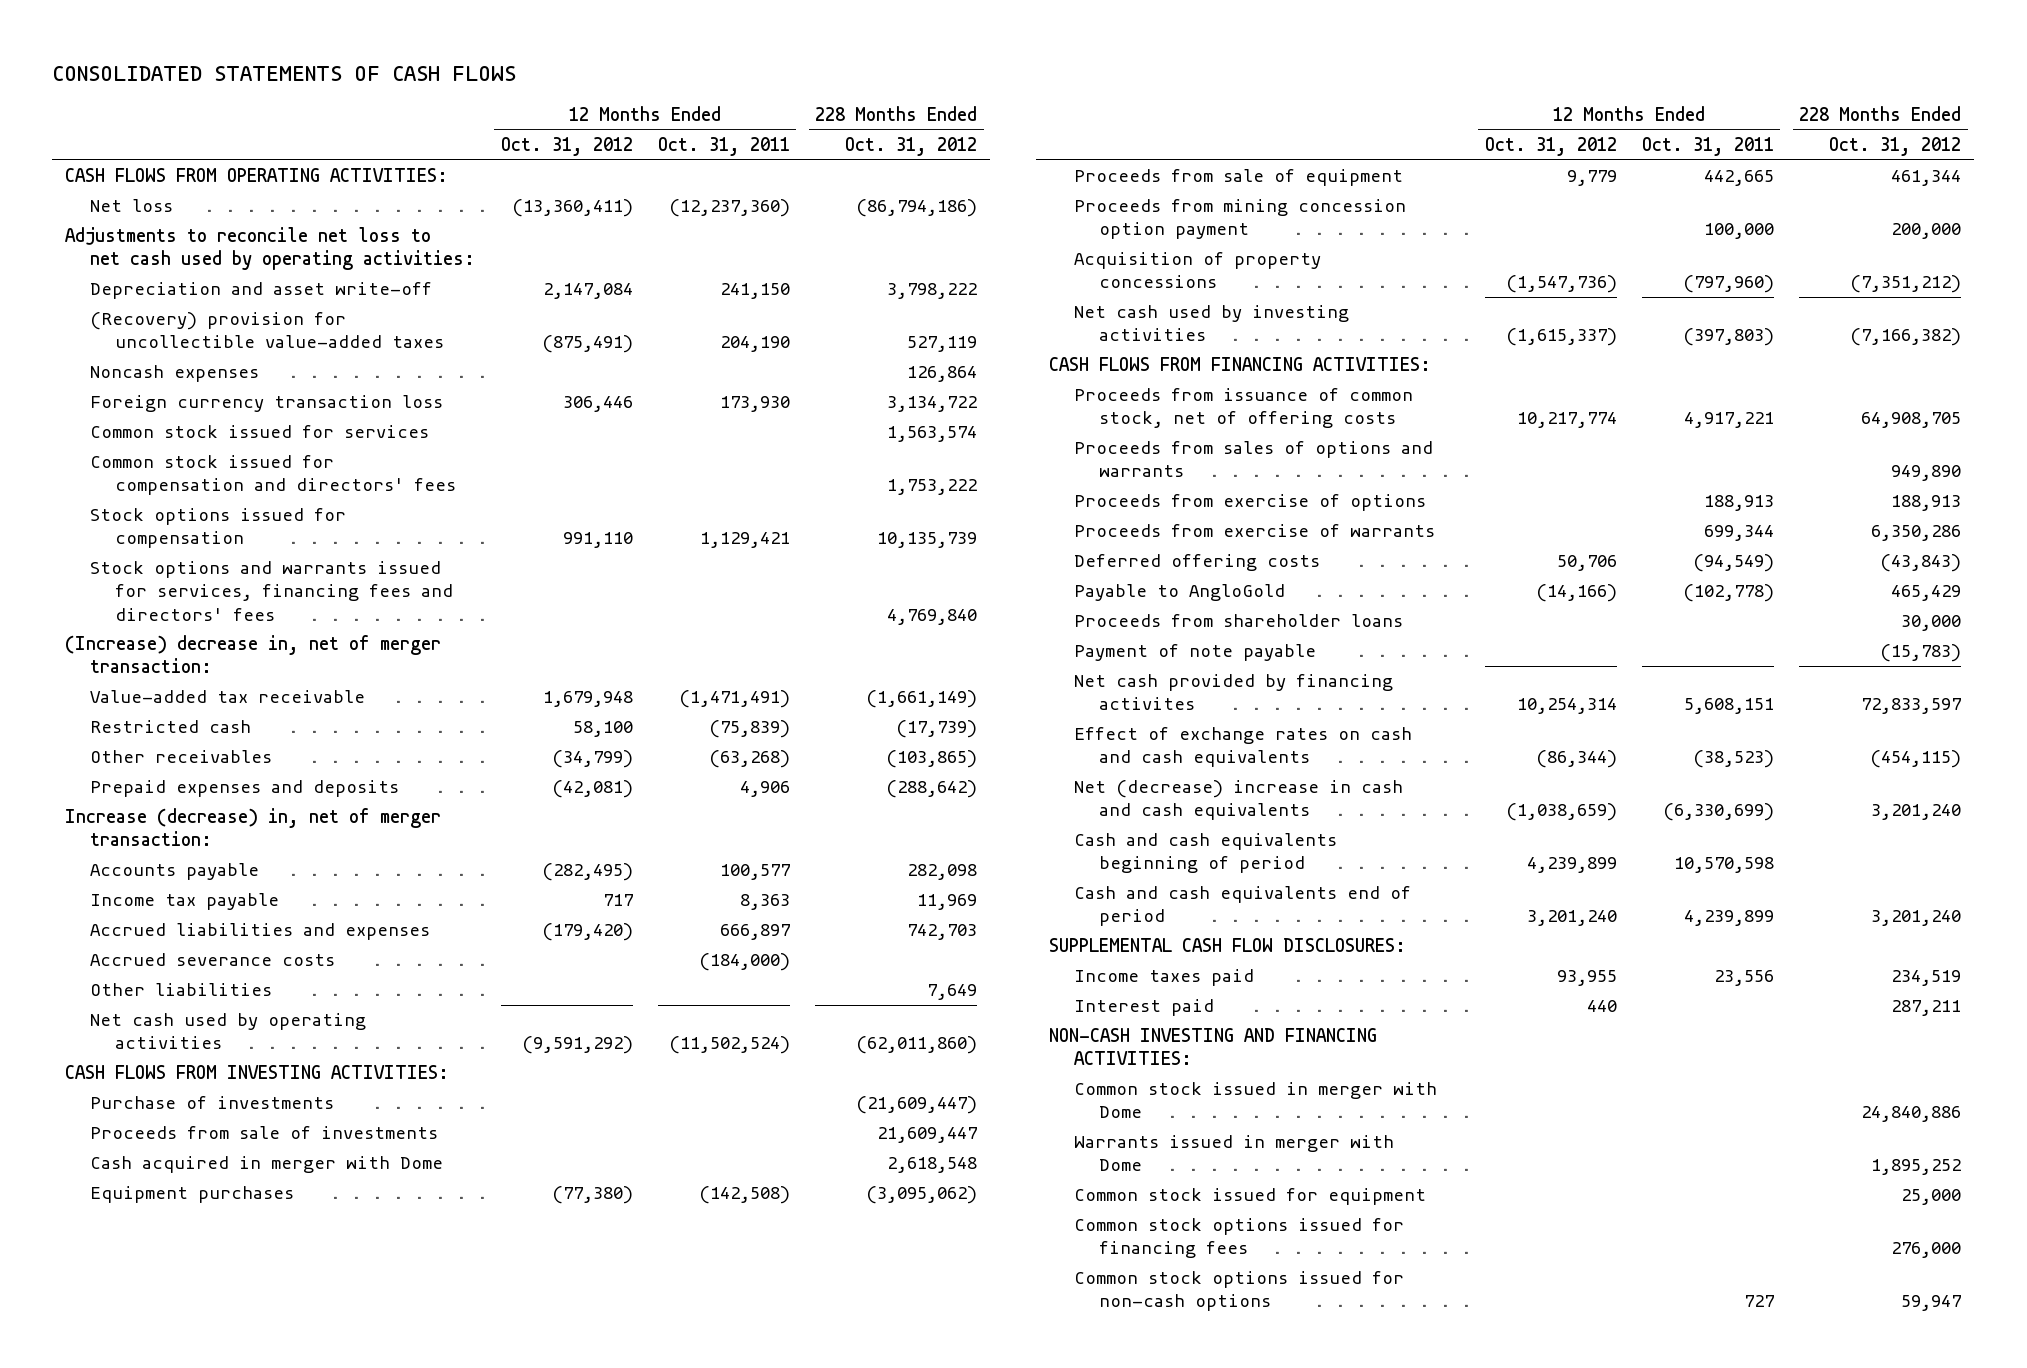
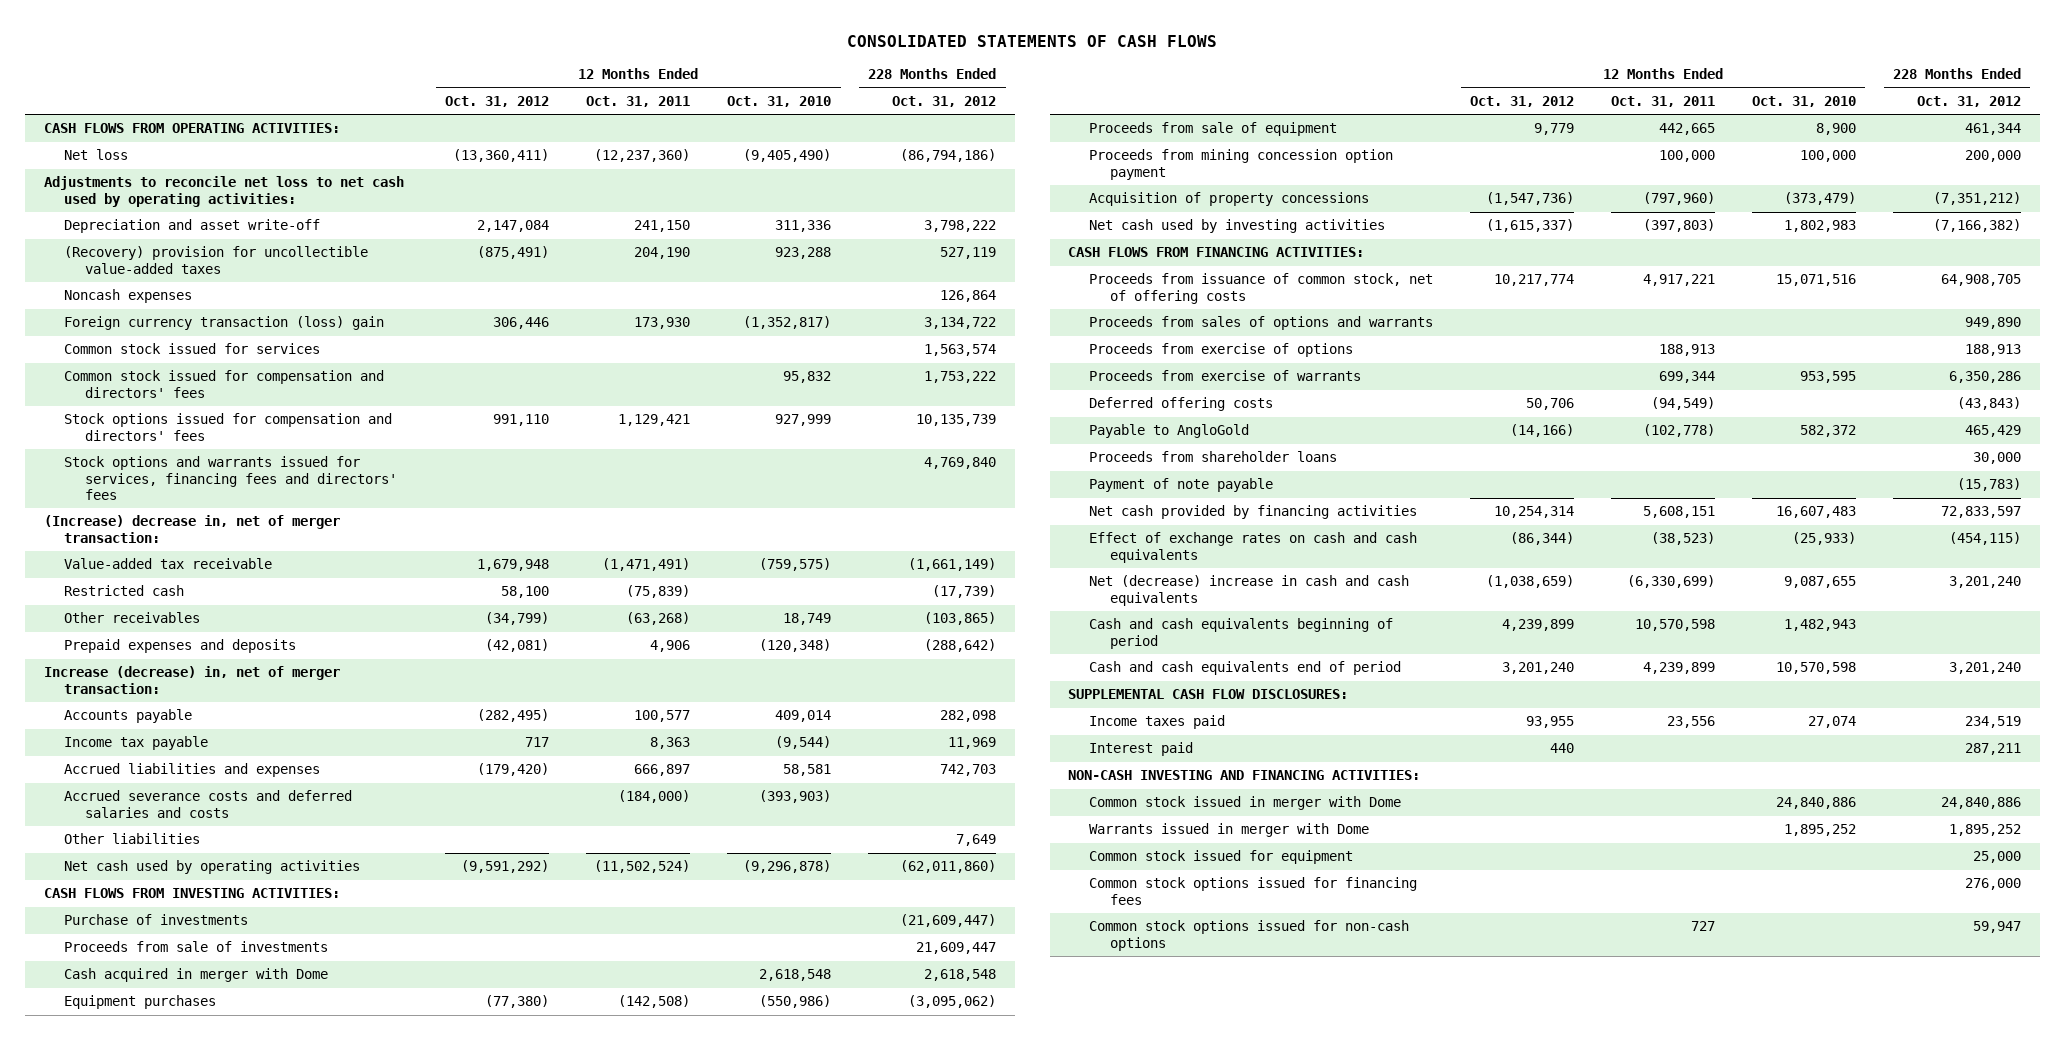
- | 12 Months Ended Oct. 31, 2012 | 12 Months Ended Oct. 31, 2011 | 228 Months Ended Oct. 31, 2012
+ | 12 Months Ended Oct. 31, 2012 | 12 Months Ended Oct. 31, 2011 | 12 Months Ended Oct. 31, 2010 | 228 Months Ended Oct. 31, 2012
- Foreign currency transaction loss | 306,446 | 173,930 | 3,134,722
+ Foreign currency transaction (loss) gain | 306,446 | 173,930 | (1,352,817) | 3,134,722
- Stock options issued for compensation | 991,110 | 1,129,421 | 10,135,739
+ Stock options issued for compensation and directors' fees | 991,110 | 1,129,421 | 927,999 | 10,135,739
- Accrued severance costs | | (184,000) |
+ Accrued severance costs and deferred salaries and costs | | (184,000) | (393,903) |
- Net cash provided by financing activites | 10,254,314 | 5,608,151 | 72,833,597
+ Net cash provided by financing activities | 10,254,314 | 5,608,151 | 16,607,483 | 72,833,597

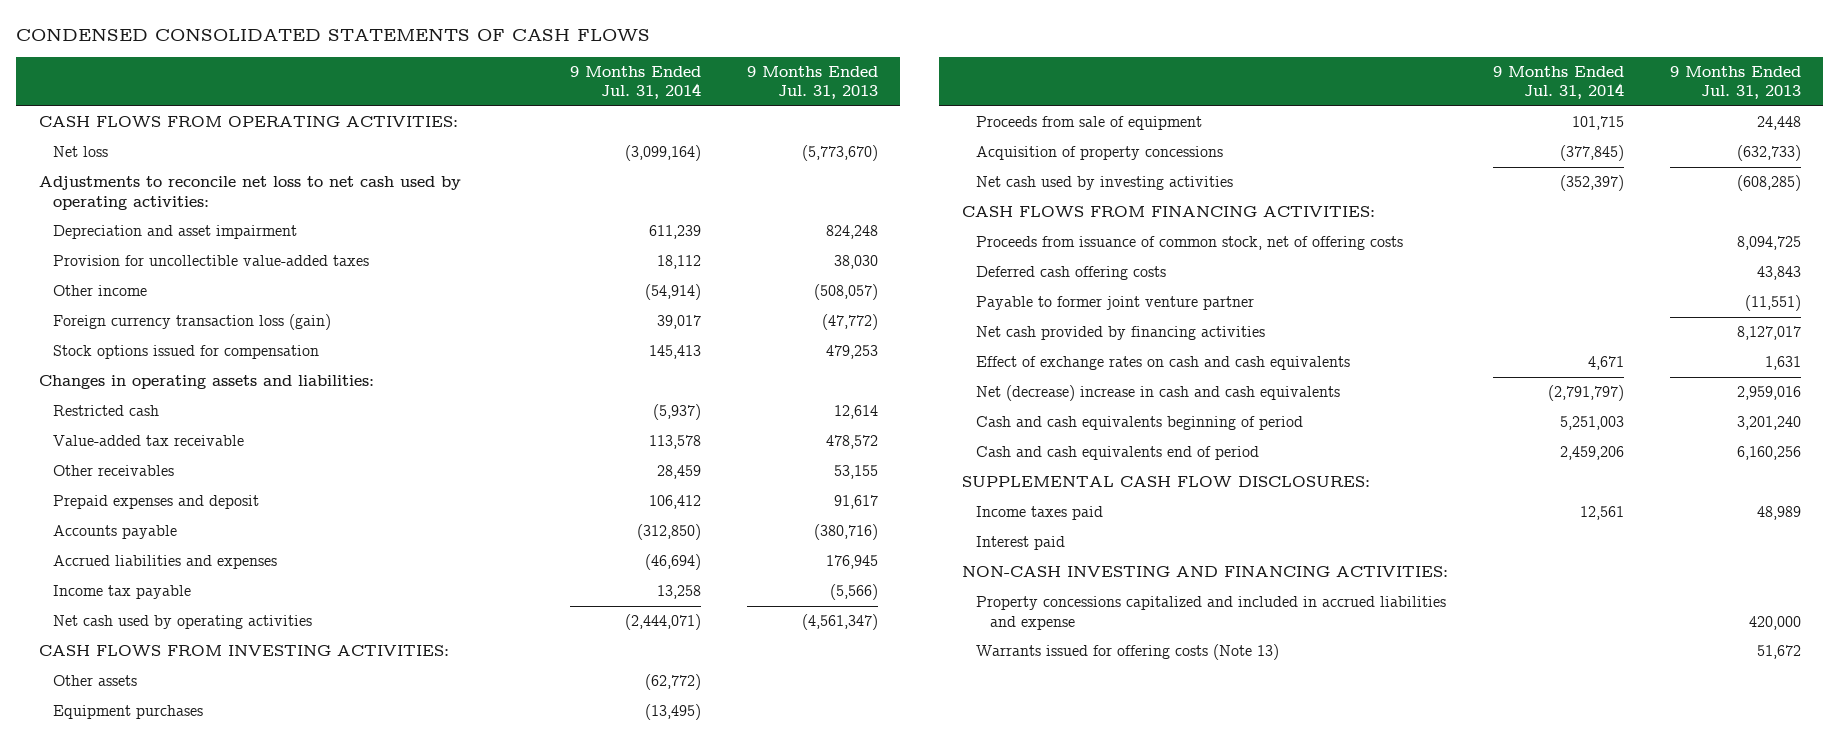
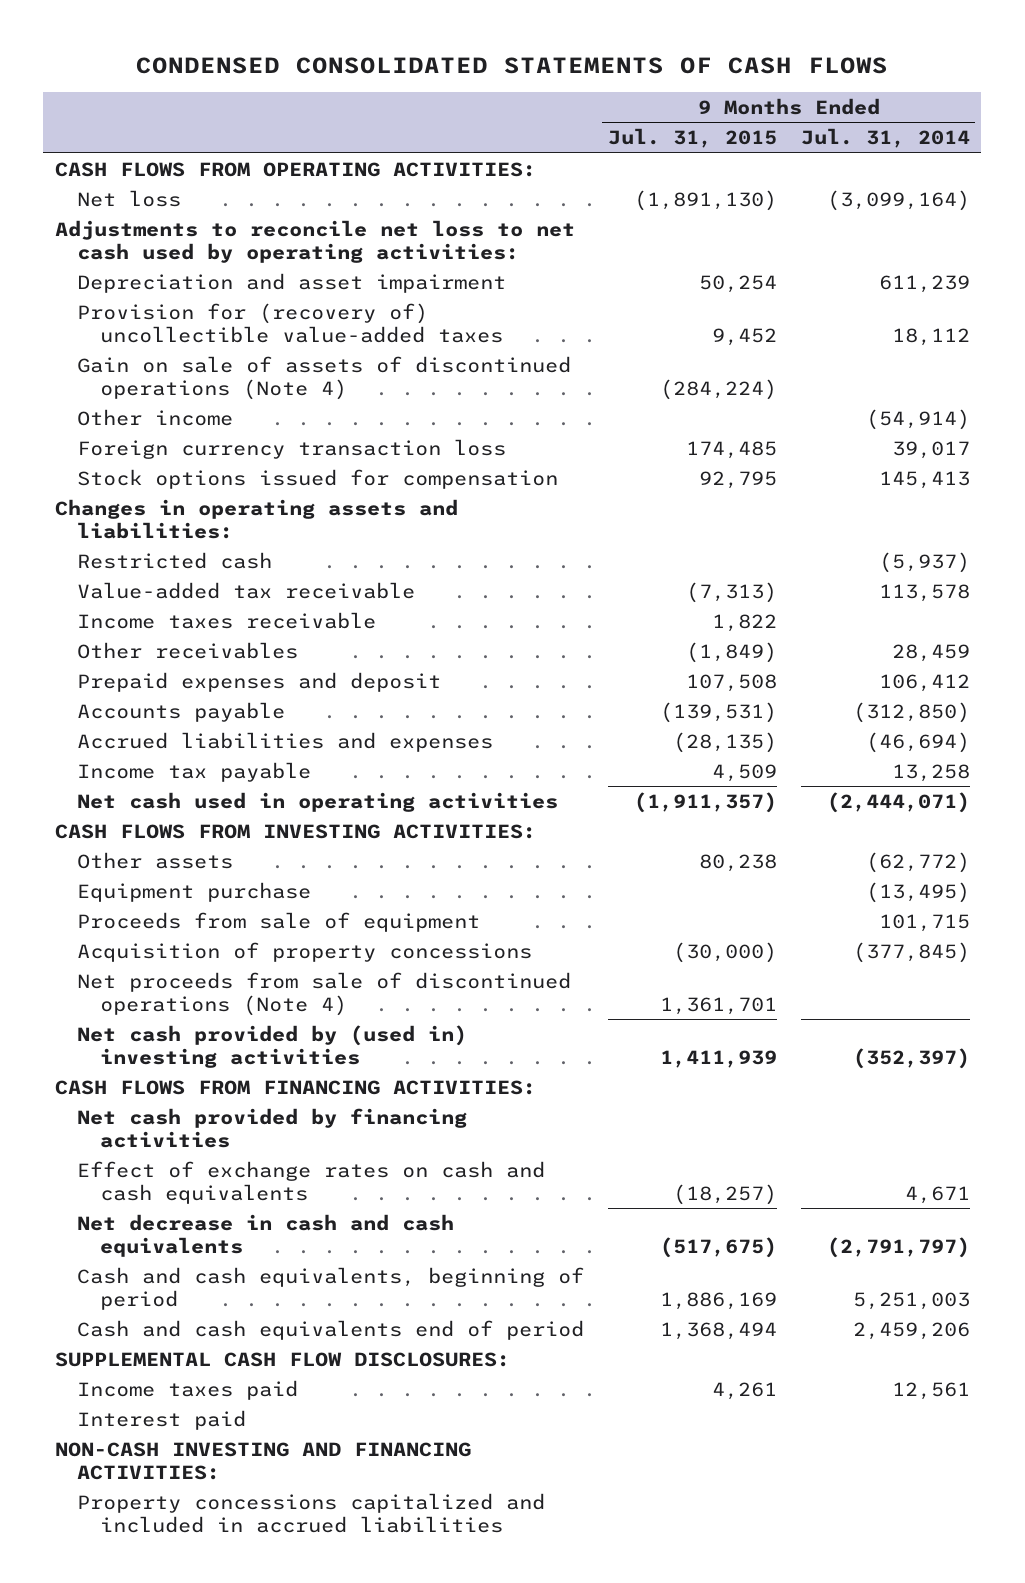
- | 9 Months Ended Jul. 31, 2014 | 9 Months Ended Jul. 31, 2013
+ | 9 Months Ended Jul. 31, 2015 | 9 Months Ended Jul. 31, 2014
- Provision for uncollectible value-added taxes | 18,112 | 38,030
+ Provision for (recovery of) uncollectible value-added taxes | 9,452 | 18,112
+ Gain on sale of assets of discontinued operations (Note 4) | (284,224) |
- Foreign currency transaction loss (gain) | 39,017 | (47,772)
+ Foreign currency transaction loss | 174,485 | 39,017
+ Income taxes receivable | 1,822 |
- Net cash used by operating activities | (2,444,071) | (4,561,347)
+ Net cash used in operating activities | (1,911,357) | (2,444,071)
- Equipment purchases | (13,495) |
+ Equipment purchase | | (13,495)
- Net cash used by investing activities | (352,397) | (608,285)
+ Net proceeds from sale of discontinued operations (Note 4) | 1,361,701 |
+ Net cash provided by (used in) investing activities | 1,411,939 | (352,397)
- Proceeds from issuance of common stock, net of offering costs | | 8,094,725
- Deferred cash offering costs | | 43,843
- Payable to former joint venture partner | | (11,551)
- Net (decrease) increase in cash and cash equivalents | (2,791,797) | 2,959,016
- Cash and cash equivalents beginning of period | 5,251,003 | 3,201,240
+ Net decrease in cash and cash equivalents | (517,675) | (2,791,797)
+ Cash and cash equivalents, beginning of period | 1,886,169 | 5,251,003
- Property concessions capitalized and included in accrued liabilities and expense | | 420,000
- Warrants issued for offering costs (Note 13) | | 51,672
+ Property concessions capitalized and included in accrued liabilities

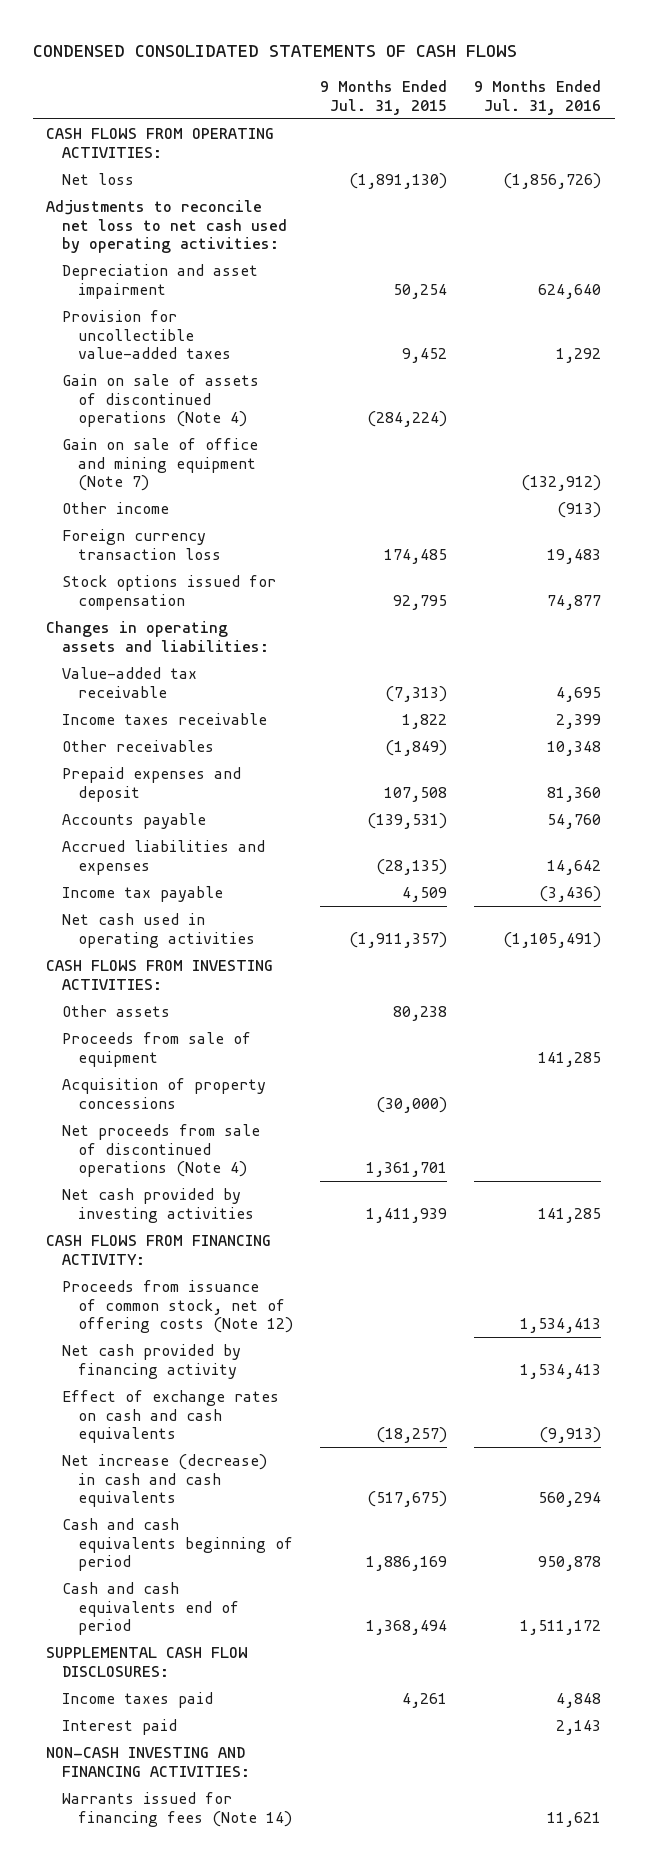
- | 9 Months Ended Jul. 31, 2015 | 9 Months Ended Jul. 31, 2014
+ | 9 Months Ended Jul. 31, 2015 | 9 Months Ended Jul. 31, 2016
- Provision for (recovery of) uncollectible value-added taxes | 9,452 | 18,112
+ Provision for uncollectible value-added taxes | 9,452 | 1,292
+ Gain on sale of office and mining equipment (Note 7) | | (132,912)
- Restricted cash | | (5,937)
- Equipment purchase | | (13,495)
- Net cash provided by (used in) investing activities | 1,411,939 | (352,397)
- CASH FLOWS FROM FINANCING ACTIVITIES:
- Net cash provided by financing activities
+ Net cash provided by investing activities | 1,411,939 | 141,285
+ CASH FLOWS FROM FINANCING ACTIVITY:
+ Proceeds from issuance of common stock, net of offering costs (Note 12) | | 1,534,413
+ Net cash provided by financing activity | | 1,534,413
- Net decrease in cash and cash equivalents | (517,675) | (2,791,797)
- Cash and cash equivalents, beginning of period | 1,886,169 | 5,251,003
+ Net increase (decrease) in cash and cash equivalents | (517,675) | 560,294
+ Cash and cash equivalents beginning of period | 1,886,169 | 950,878
- Property concessions capitalized and included in accrued liabilities
+ Warrants issued for financing fees (Note 14) | | 11,621

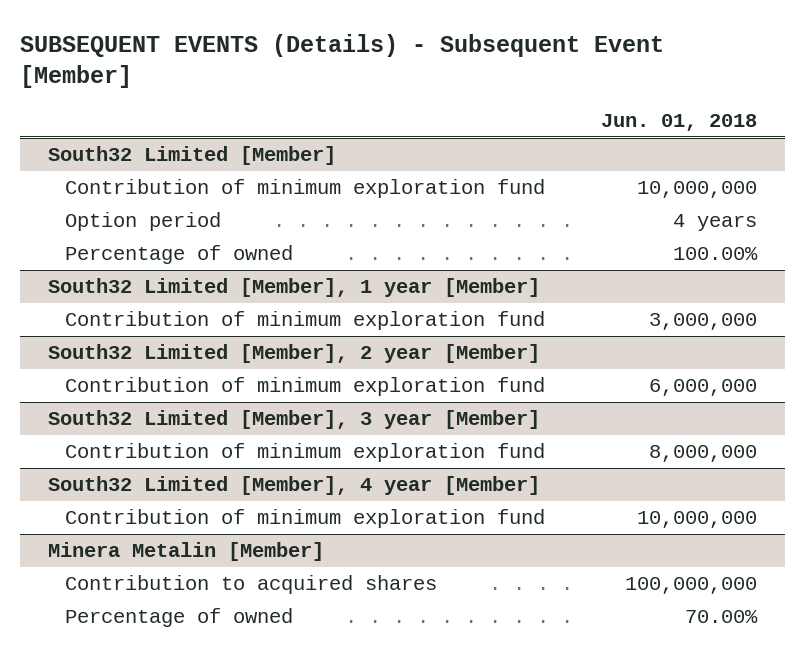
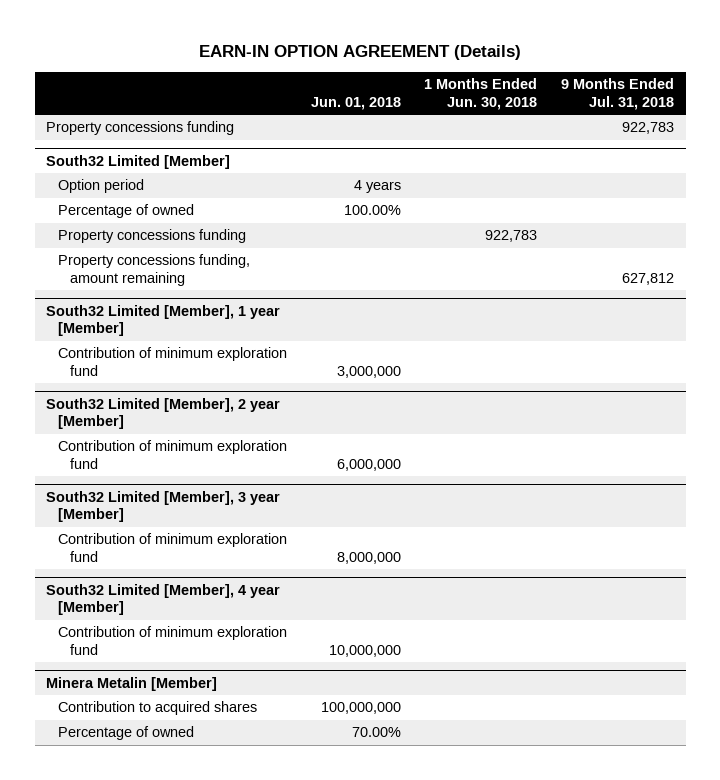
- SUBSEQUENT EVENTS (Details) - Subsequent Event [Member]
+ EARN-IN OPTION AGREEMENT (Details)
- | Jun. 01, 2018
+ | Jun. 01, 2018 | 1 Months Ended Jun. 30, 2018 | 9 Months Ended Jul. 31, 2018
+ Property concessions funding | | | 922,783
@ South32 Limited [Member]
- Contribution of minimum exploration fund | 10,000,000
+ Property concessions funding | | 922,783 |
+ Property concessions funding, amount remaining | | | 627,812

